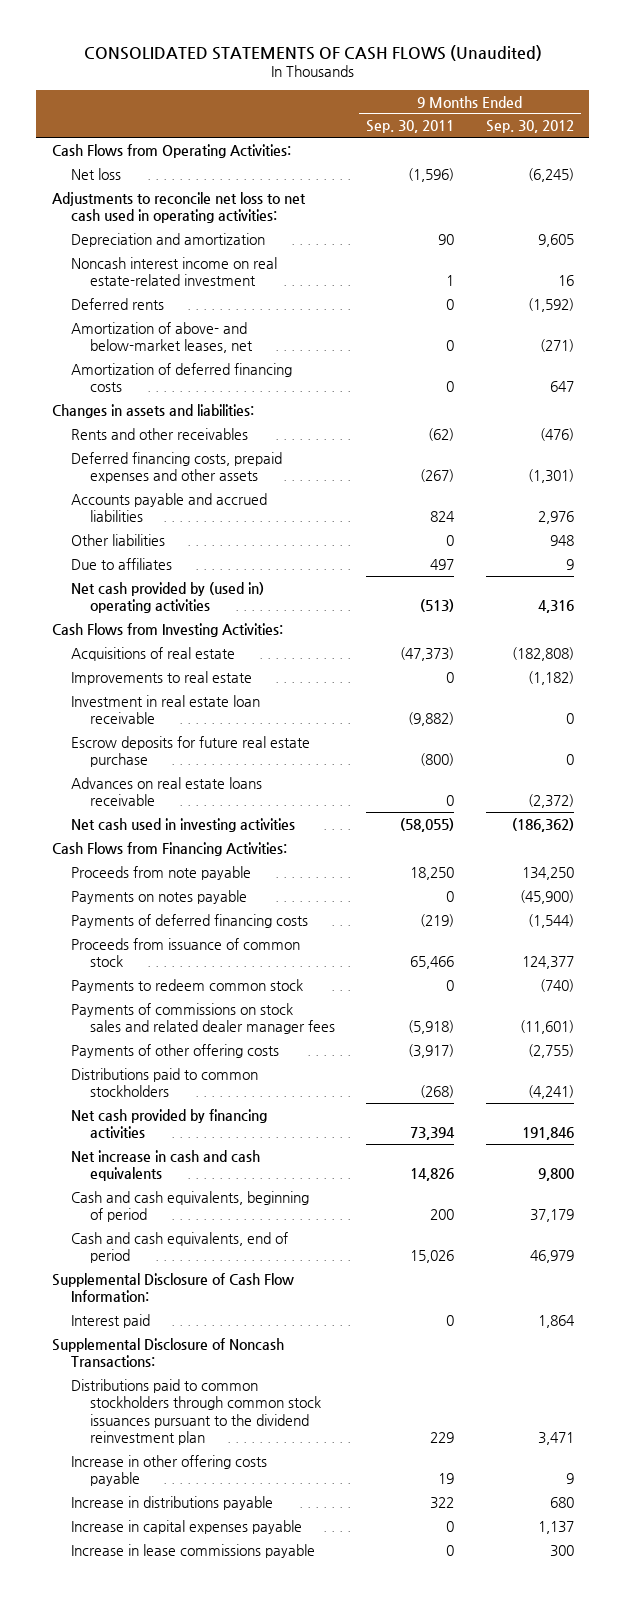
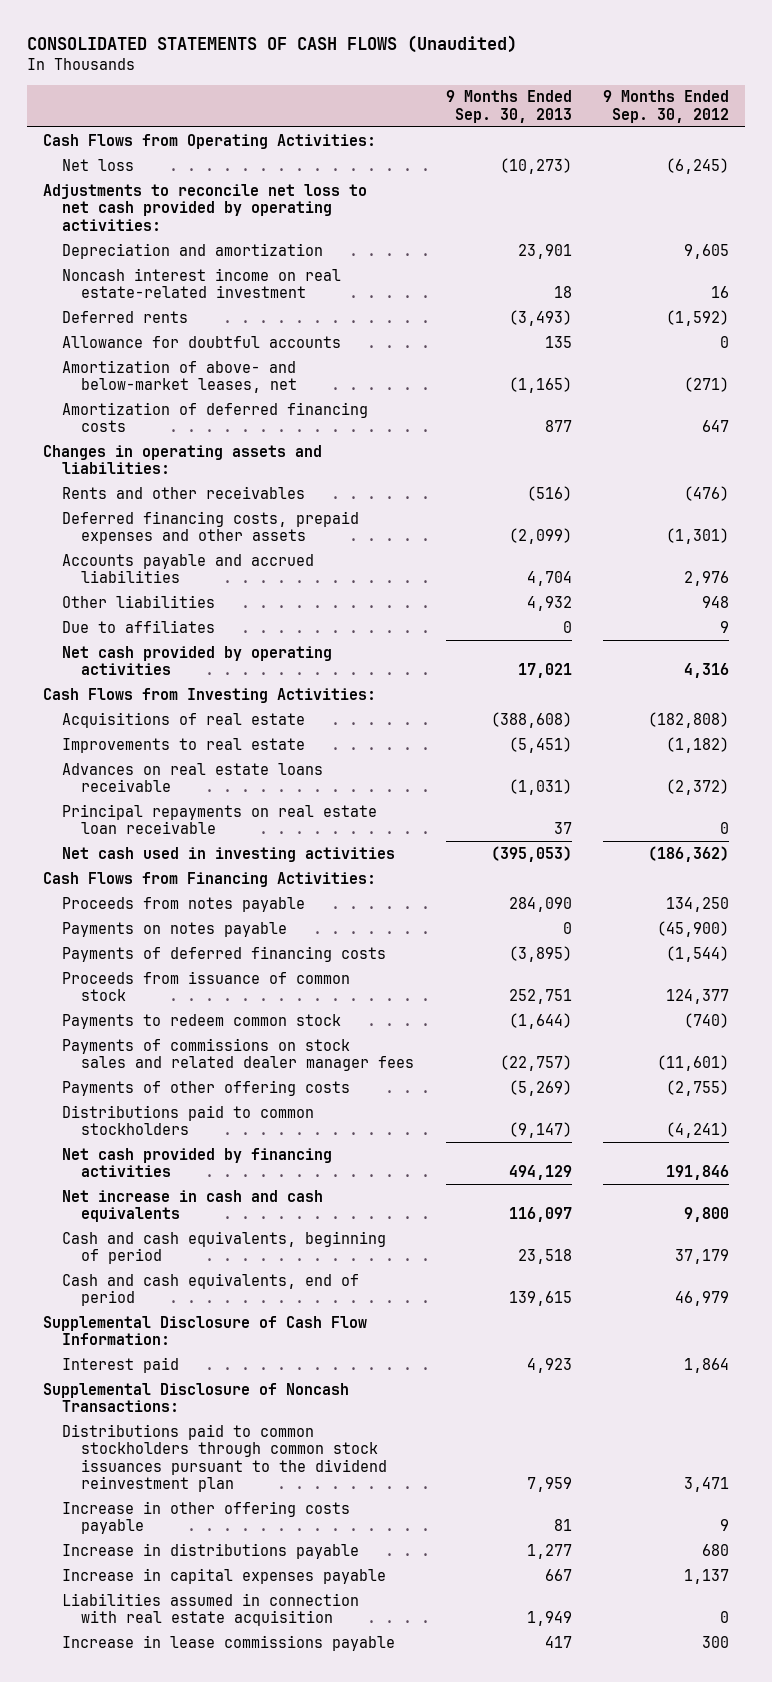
- | 9 Months Ended Sep. 30, 2011 | 9 Months Ended Sep. 30, 2012
+ | 9 Months Ended Sep. 30, 2013 | 9 Months Ended Sep. 30, 2012
- Adjustments to reconcile net loss to net cash used in operating activities:
+ Adjustments to reconcile net loss to net cash provided by operating activities:
+ Allowance for doubtful accounts | 135 | 0
- Changes in assets and liabilities:
+ Changes in operating assets and liabilities:
- Net cash provided by (used in) operating activities | (513) | 4,316
+ Net cash provided by operating activities | 17,021 | 4,316
- Investment in real estate loan receivable | (9,882) | 0
- Escrow deposits for future real estate purchase | (800) | 0
+ Principal repayments on real estate loan receivable | 37 | 0
- Proceeds from note payable | 18,250 | 134,250
+ Proceeds from notes payable | 284,090 | 134,250
+ Liabilities assumed in connection with real estate acquisition | 1,949 | 0

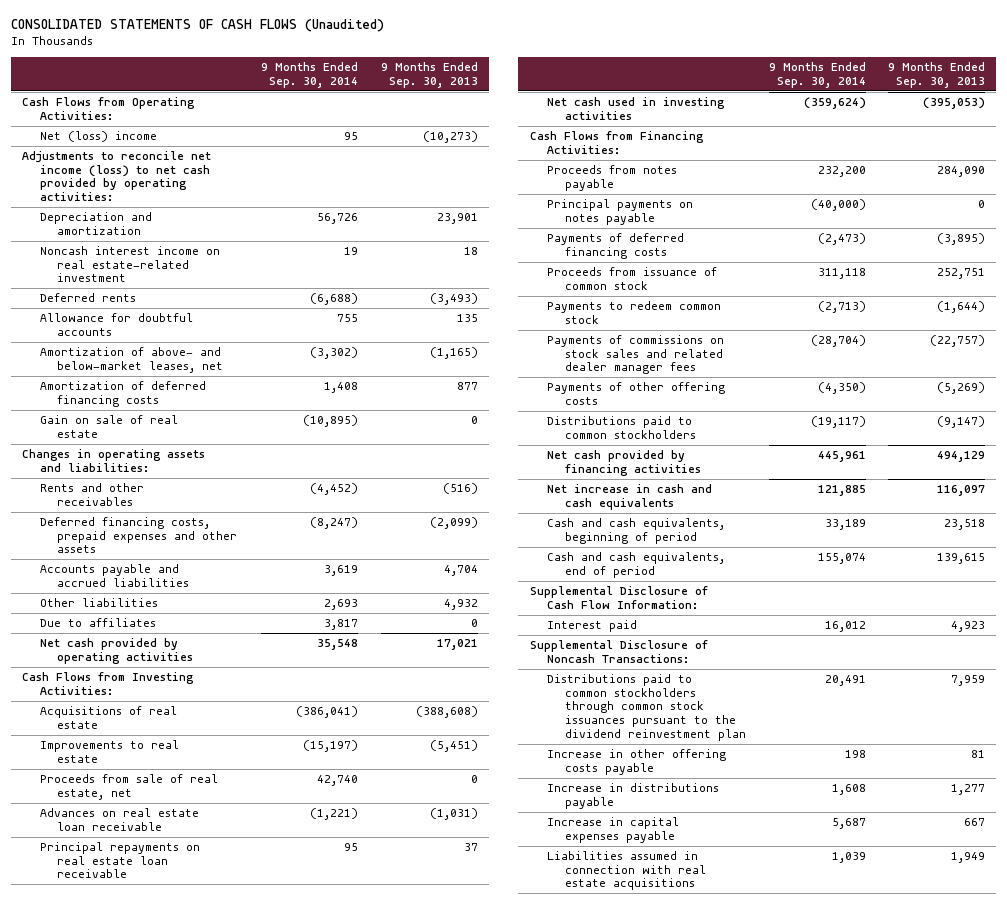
- | 9 Months Ended Sep. 30, 2013 | 9 Months Ended Sep. 30, 2012
+ | 9 Months Ended Sep. 30, 2014 | 9 Months Ended Sep. 30, 2013
- Net loss | (10,273) | (6,245)
- Adjustments to reconcile net loss to net cash provided by operating activities:
+ Net (loss) income | 95 | (10,273)
+ Adjustments to reconcile net income (loss) to net cash provided by operating activities:
+ Gain on sale of real estate | (10,895) | 0
- Advances on real estate loans receivable | (1,031) | (2,372)
+ Proceeds from sale of real estate, net | 42,740 | 0
+ Advances on real estate loan receivable | (1,221) | (1,031)
- Payments on notes payable | 0 | (45,900)
+ Principal payments on notes payable | (40,000) | 0
- Liabilities assumed in connection with real estate acquisition | 1,949 | 0
- Increase in lease commissions payable | 417 | 300
+ Liabilities assumed in connection with real estate acquisitions | 1,039 | 1,949

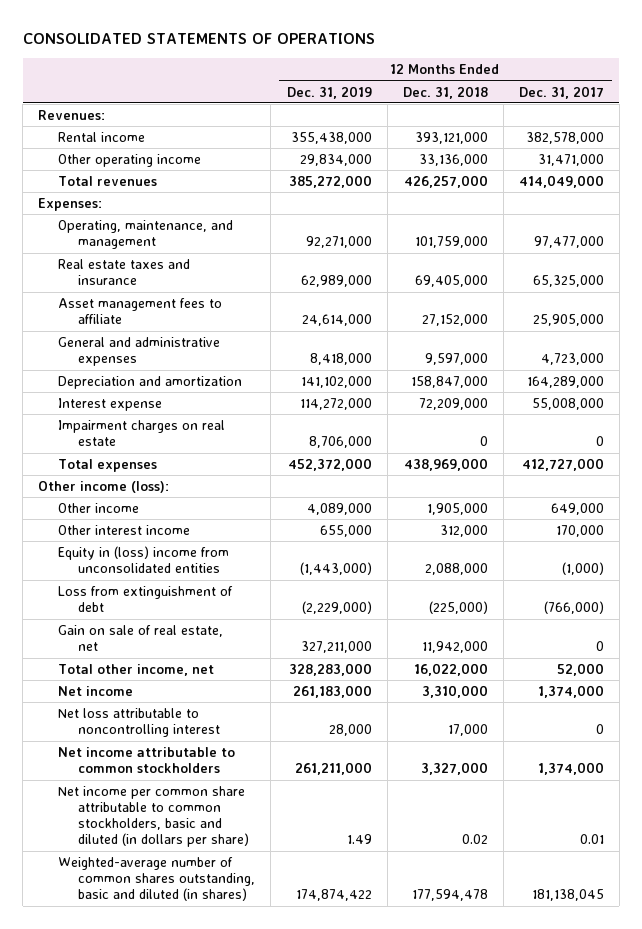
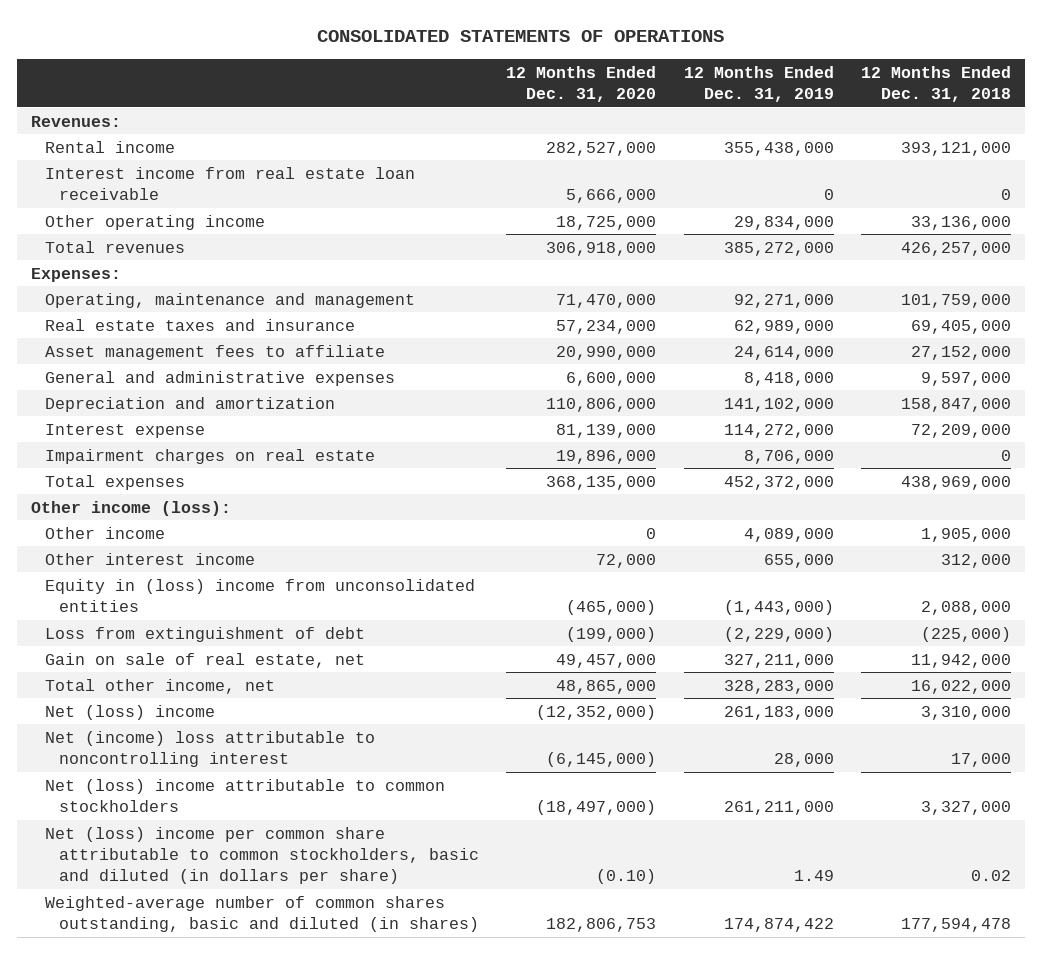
- | 12 Months Ended Dec. 31, 2019 | 12 Months Ended Dec. 31, 2018 | 12 Months Ended Dec. 31, 2017
+ | 12 Months Ended Dec. 31, 2020 | 12 Months Ended Dec. 31, 2019 | 12 Months Ended Dec. 31, 2018
+ Interest income from real estate loan receivable | 5,666,000 | 0 | 0
- Operating, maintenance, and management | 92,271,000 | 101,759,000 | 97,477,000
+ Operating, maintenance and management | 71,470,000 | 92,271,000 | 101,759,000
- Net income | 261,183,000 | 3,310,000 | 1,374,000
- Net loss attributable to noncontrolling interest | 28,000 | 17,000 | 0
- Net income attributable to common stockholders | 261,211,000 | 3,327,000 | 1,374,000
- Net income per common share attributable to common stockholders, basic and diluted (in dollars per share) | 1.49 | 0.02 | 0.01
+ Net (loss) income | (12,352,000) | 261,183,000 | 3,310,000
+ Net (income) loss attributable to noncontrolling interest | (6,145,000) | 28,000 | 17,000
+ Net (loss) income attributable to common stockholders | (18,497,000) | 261,211,000 | 3,327,000
+ Net (loss) income per common share attributable to common stockholders, basic and diluted (in dollars per share) | (0.10) | 1.49 | 0.02

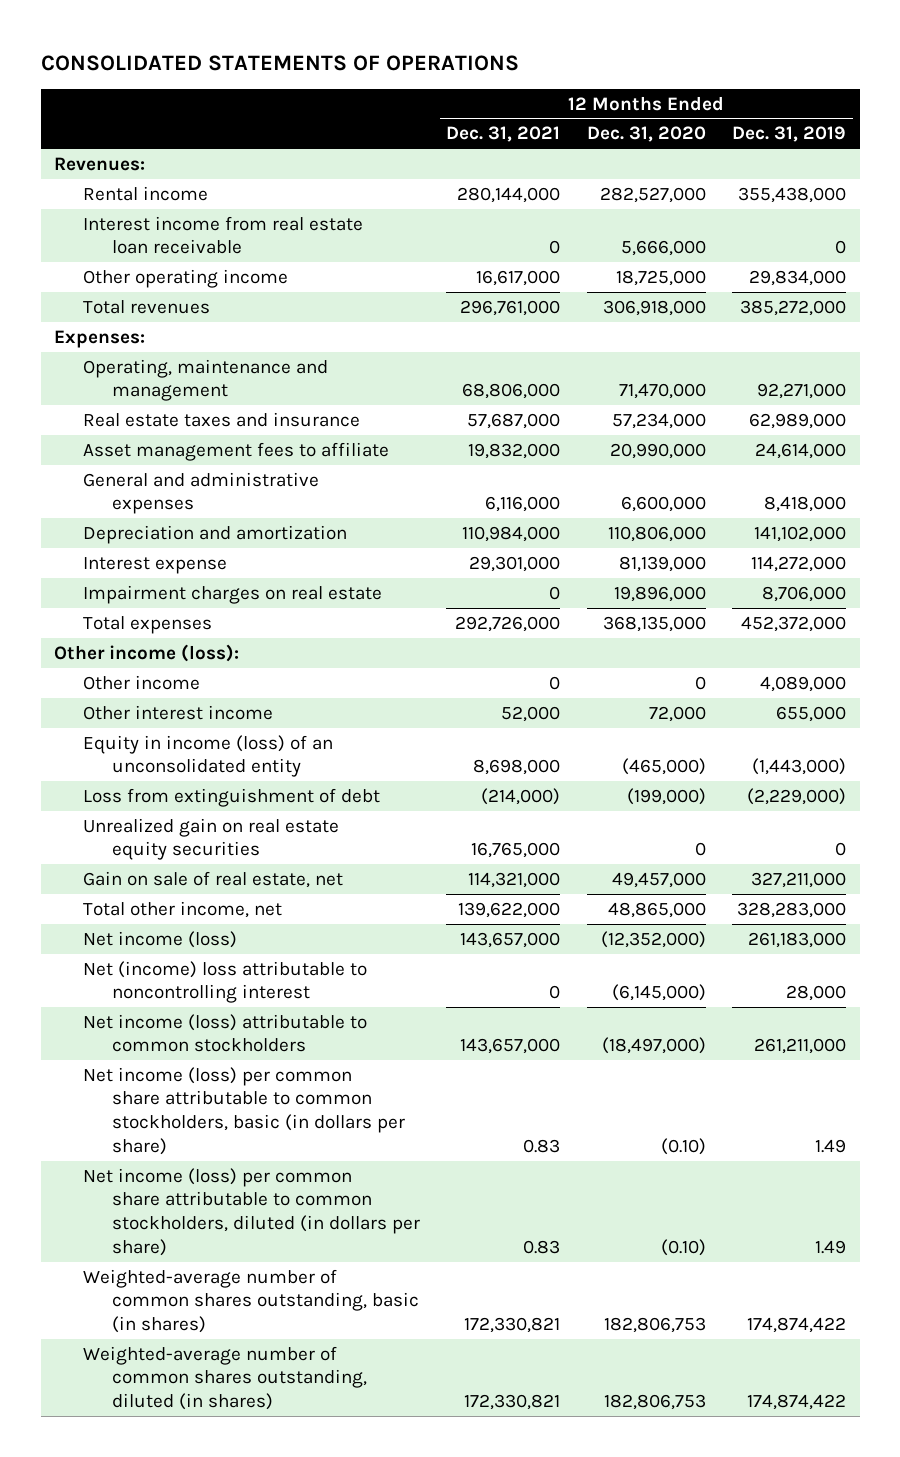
- | 12 Months Ended Dec. 31, 2020 | 12 Months Ended Dec. 31, 2019 | 12 Months Ended Dec. 31, 2018
+ | 12 Months Ended Dec. 31, 2021 | 12 Months Ended Dec. 31, 2020 | 12 Months Ended Dec. 31, 2019
- Equity in (loss) income from unconsolidated entities | (465,000) | (1,443,000) | 2,088,000
+ Equity in income (loss) of an unconsolidated entity | 8,698,000 | (465,000) | (1,443,000)
+ Unrealized gain on real estate equity securities | 16,765,000 | 0 | 0
- Net (loss) income | (12,352,000) | 261,183,000 | 3,310,000
+ Net income (loss) | 143,657,000 | (12,352,000) | 261,183,000
- Net (loss) income attributable to common stockholders | (18,497,000) | 261,211,000 | 3,327,000
- Net (loss) income per common share attributable to common stockholders, basic and diluted (in dollars per share) | (0.10) | 1.49 | 0.02
- Weighted-average number of common shares outstanding, basic and diluted (in shares) | 182,806,753 | 174,874,422 | 177,594,478
+ Net income (loss) attributable to common stockholders | 143,657,000 | (18,497,000) | 261,211,000
+ Net income (loss) per common share attributable to common stockholders, basic (in dollars per share) | 0.83 | (0.10) | 1.49
+ Net income (loss) per common share attributable to common stockholders, diluted (in dollars per share) | 0.83 | (0.10) | 1.49
+ Weighted-average number of common shares outstanding, basic (in shares) | 172,330,821 | 182,806,753 | 174,874,422
+ Weighted-average number of common shares outstanding, diluted (in shares) | 172,330,821 | 182,806,753 | 174,874,422

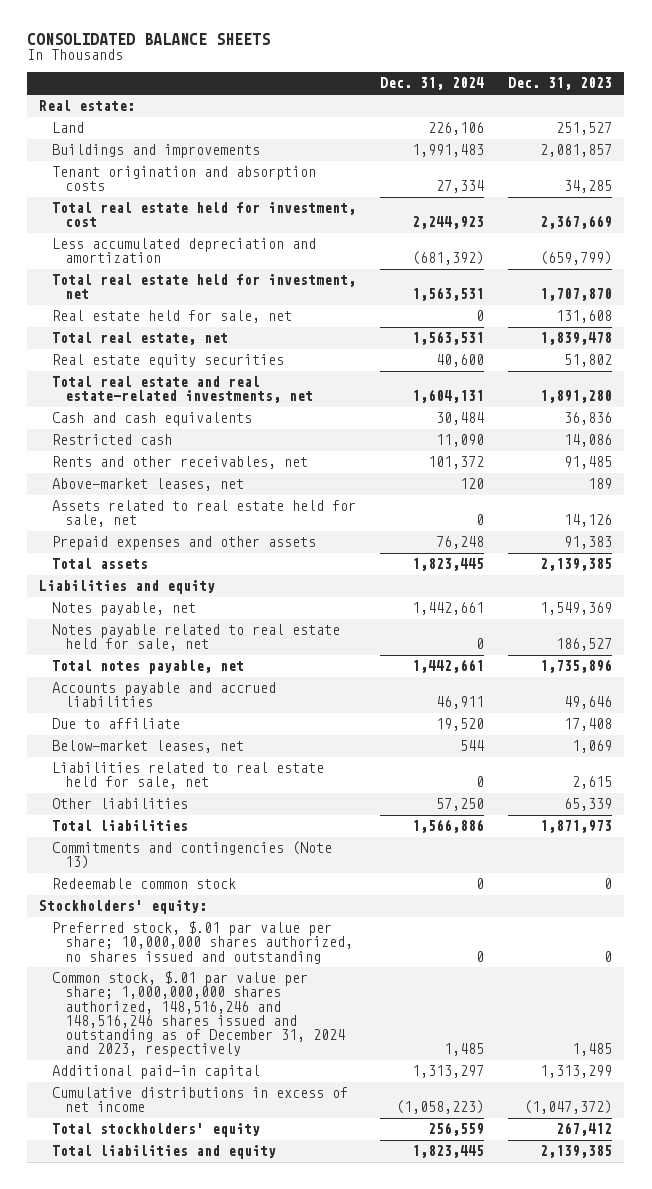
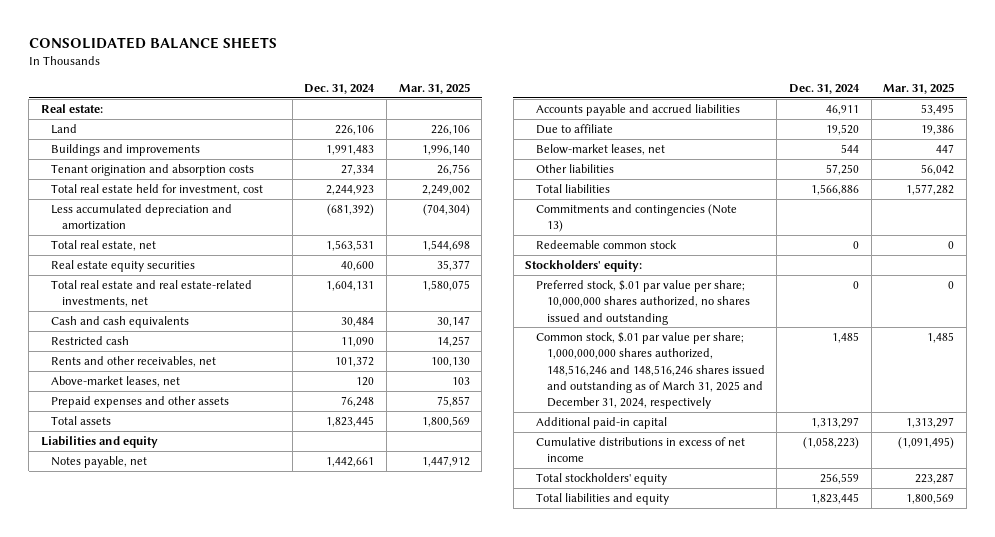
- | Dec. 31, 2024 | Dec. 31, 2023
+ | Dec. 31, 2024 | Mar. 31, 2025
- Total real estate held for investment, net | 1,563,531 | 1,707,870
- Real estate held for sale, net | 0 | 131,608
- Assets related to real estate held for sale, net | 0 | 14,126
- Notes payable related to real estate held for sale, net | 0 | 186,527
- Total notes payable, net | 1,442,661 | 1,735,896
- Liabilities related to real estate held for sale, net | 0 | 2,615
- Common stock, $.01 par value per share; 1,000,000,000 shares authorized, 148,516,246 and 148,516,246 shares issued and outstanding as of December 31, 2024 and 2023, respectively | 1,485 | 1,485
+ Common stock, $.01 par value per share; 1,000,000,000 shares authorized, 148,516,246 and 148,516,246 shares issued and outstanding as of March 31, 2025 and December 31, 2024, respectively | 1,485 | 1,485

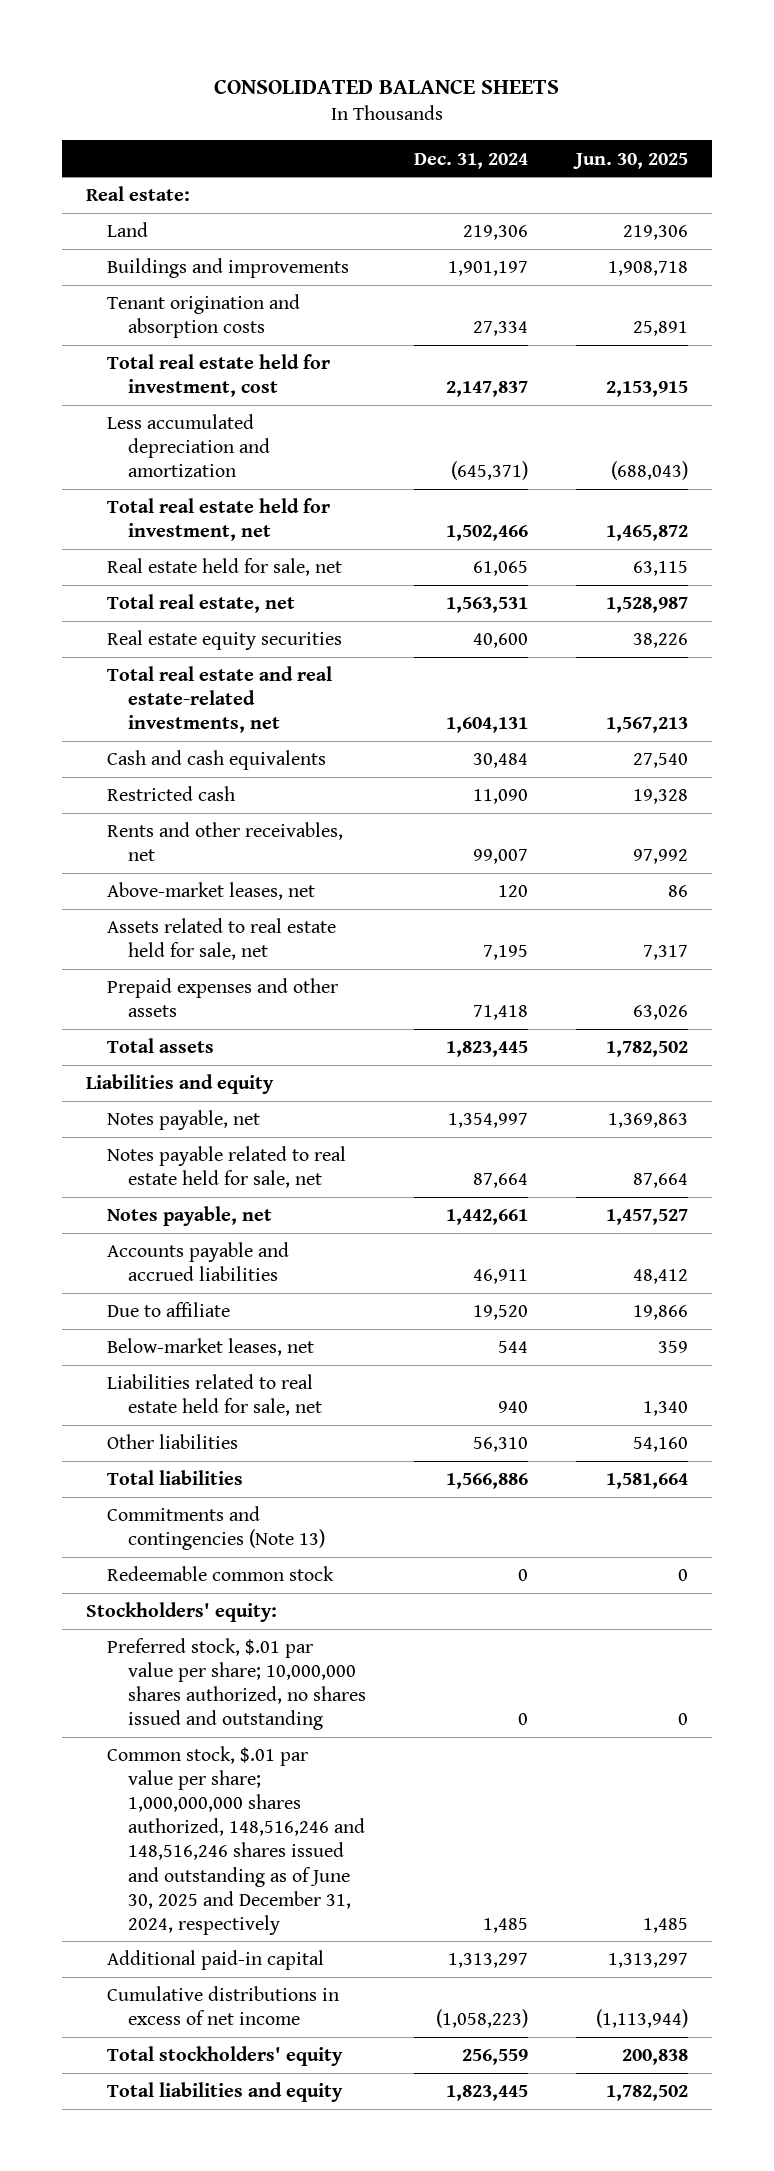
- | Dec. 31, 2024 | Mar. 31, 2025
+ | Dec. 31, 2024 | Jun. 30, 2025
- Land | 226,106 | 226,106
- Buildings and improvements | 1,991,483 | 1,996,140
+ Land | 219,306 | 219,306
+ Buildings and improvements | 1,901,197 | 1,908,718
- Total real estate held for investment, cost | 2,244,923 | 2,249,002
- Less accumulated depreciation and amortization | (681,392) | (704,304)
+ Total real estate held for investment, cost | 2,147,837 | 2,153,915
+ Less accumulated depreciation and amortization | (645,371) | (688,043)
+ Total real estate held for investment, net | 1,502,466 | 1,465,872
+ Real estate held for sale, net | 61,065 | 63,115
- Rents and other receivables, net | 101,372 | 100,130
+ Rents and other receivables, net | 99,007 | 97,992
- Prepaid expenses and other assets | 76,248 | 75,857
+ Assets related to real estate held for sale, net | 7,195 | 7,317
+ Prepaid expenses and other assets | 71,418 | 63,026
+ Notes payable, net | 1,354,997 | 1,369,863
+ Notes payable related to real estate held for sale, net | 87,664 | 87,664
- Other liabilities | 57,250 | 56,042
+ Liabilities related to real estate held for sale, net | 940 | 1,340
+ Other liabilities | 56,310 | 54,160
- Common stock, $.01 par value per share; 1,000,000,000 shares authorized, 148,516,246 and 148,516,246 shares issued and outstanding as of March 31, 2025 and December 31, 2024, respectively | 1,485 | 1,485
+ Common stock, $.01 par value per share; 1,000,000,000 shares authorized, 148,516,246 and 148,516,246 shares issued and outstanding as of June 30, 2025 and December 31, 2024, respectively | 1,485 | 1,485

